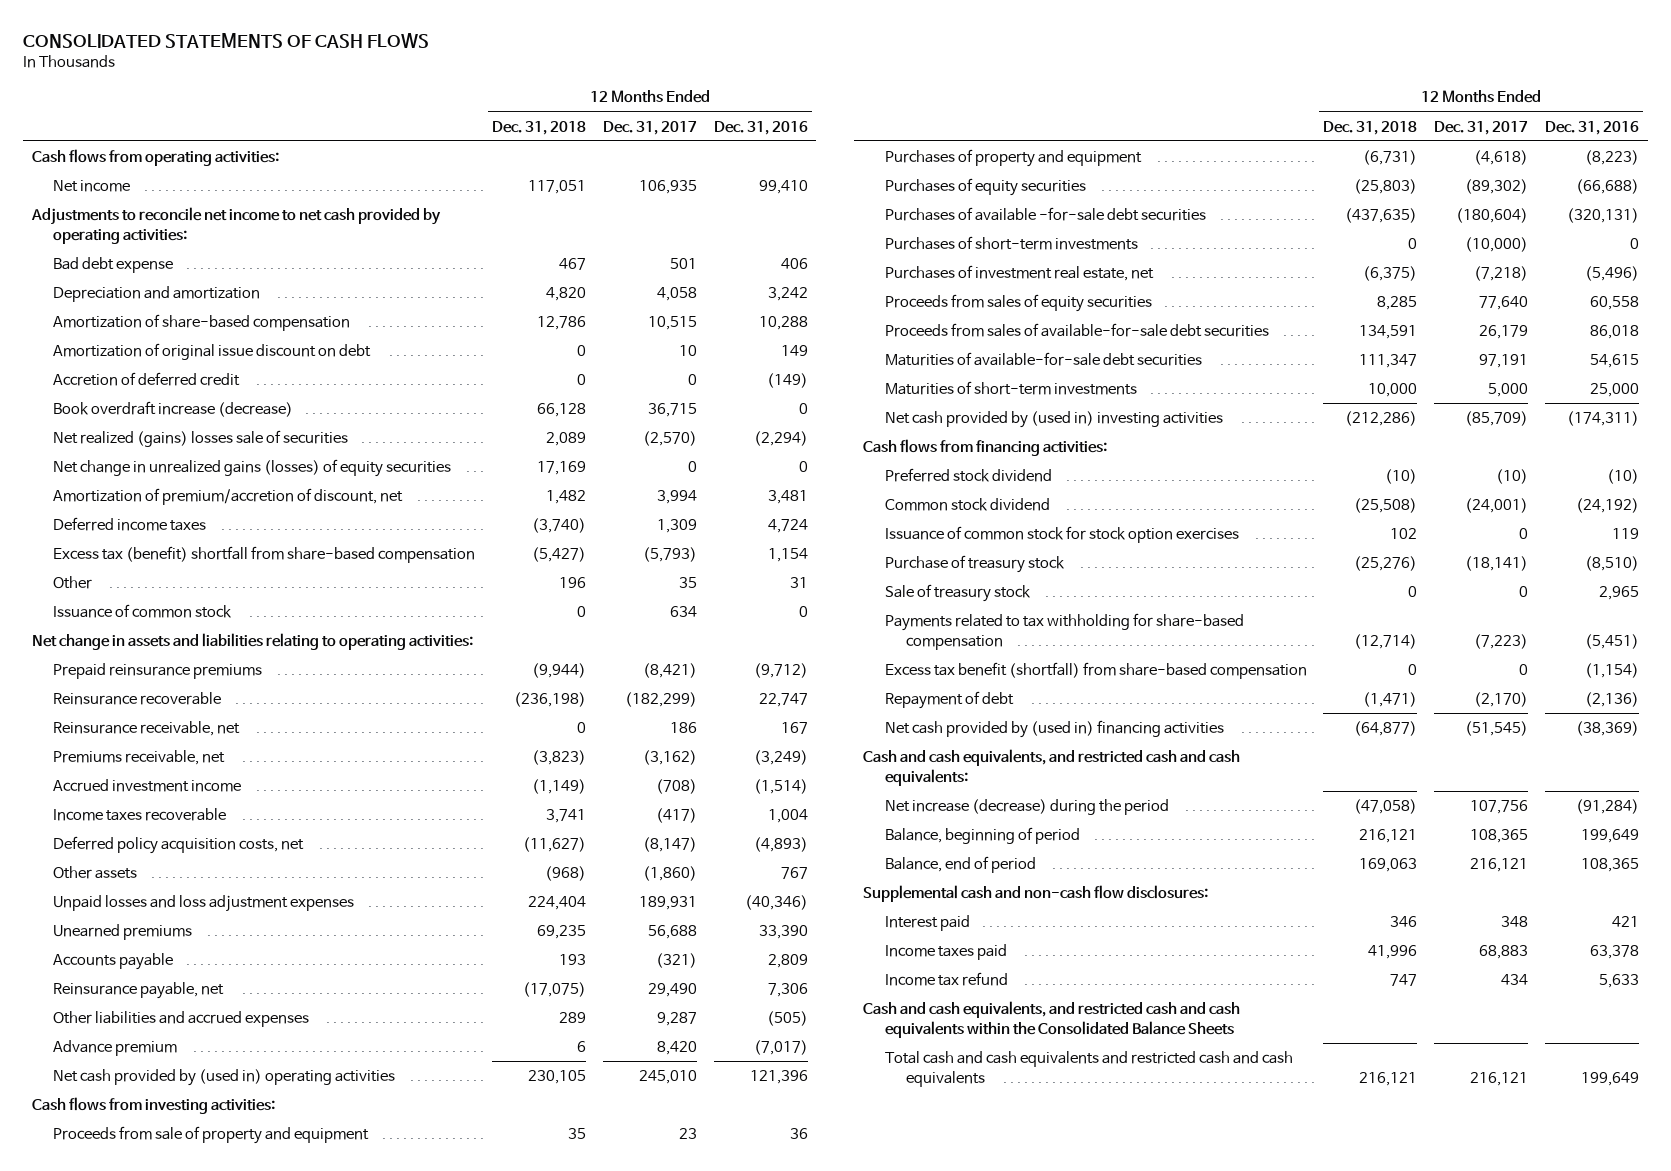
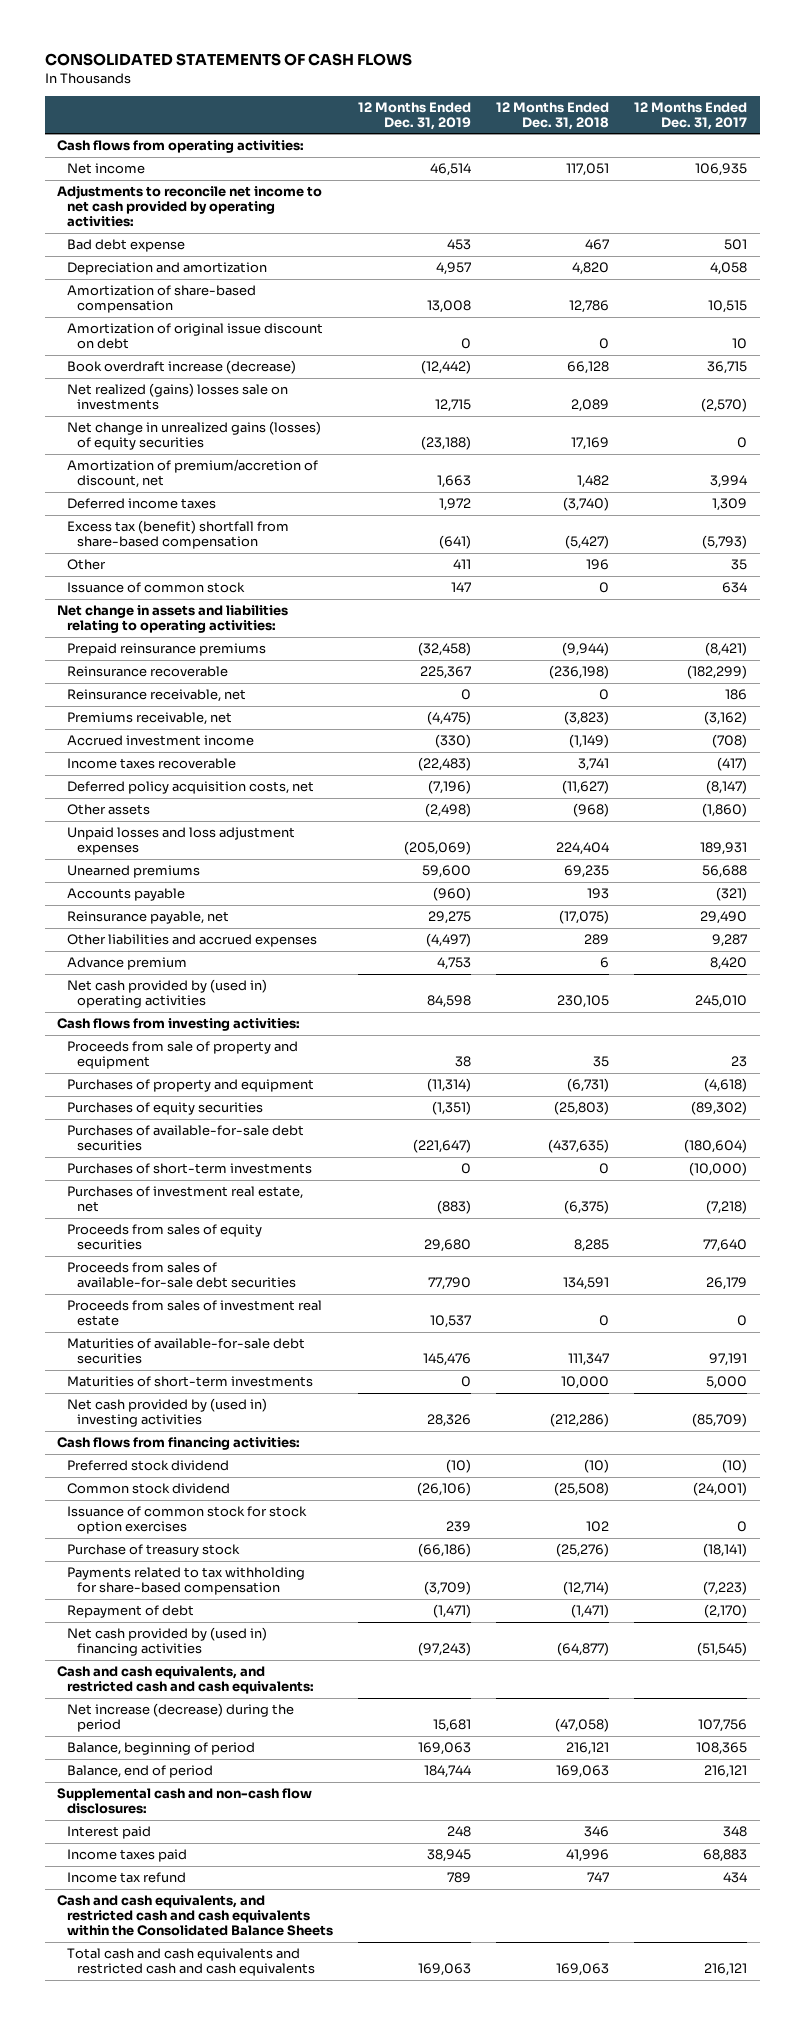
- | 12 Months Ended Dec. 31, 2018 | 12 Months Ended Dec. 31, 2017 | 12 Months Ended Dec. 31, 2016
+ | 12 Months Ended Dec. 31, 2019 | 12 Months Ended Dec. 31, 2018 | 12 Months Ended Dec. 31, 2017
- Accretion of deferred credit | 0 | 0 | (149)
- Net realized (gains) losses sale of securities | 2,089 | (2,570) | (2,294)
+ Net realized (gains) losses sale on investments | 12,715 | 2,089 | (2,570)
- Purchases of available -for-sale debt securities | (437,635) | (180,604) | (320,131)
+ Purchases of available-for-sale debt securities | (221,647) | (437,635) | (180,604)
+ Proceeds from sales of investment real estate | 10,537 | 0 | 0
- Sale of treasury stock | 0 | 0 | 2,965
- Excess tax benefit (shortfall) from share-based compensation | 0 | 0 | (1,154)
- Total cash and cash equivalents and restricted cash and cash equivalents | 216,121 | 216,121 | 199,649
+ Total cash and cash equivalents and restricted cash and cash equivalents | 169,063 | 169,063 | 216,121

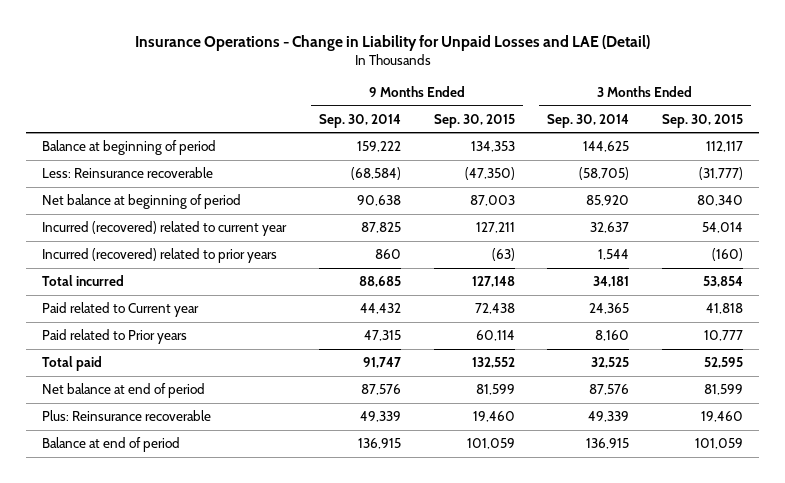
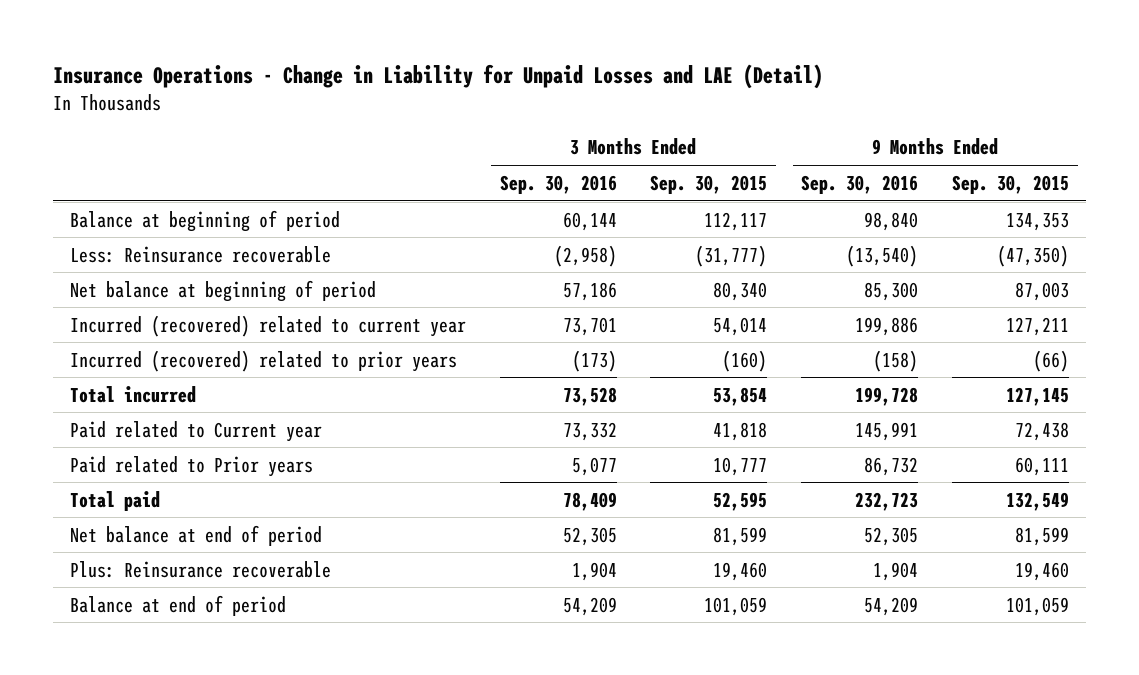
- | 9 Months Ended Sep. 30, 2014 | 9 Months Ended Sep. 30, 2015 | 3 Months Ended Sep. 30, 2014 | 3 Months Ended Sep. 30, 2015
+ | 3 Months Ended Sep. 30, 2016 | 3 Months Ended Sep. 30, 2015 | 9 Months Ended Sep. 30, 2016 | 9 Months Ended Sep. 30, 2015
- Incurred (recovered) related to prior years | 860 | (63) | 1,544 | (160)
- Total incurred | 88,685 | 127,148 | 34,181 | 53,854
+ Incurred (recovered) related to prior years | (173) | (160) | (158) | (66)
+ Total incurred | 73,528 | 53,854 | 199,728 | 127,145
- Paid related to Prior years | 47,315 | 60,114 | 8,160 | 10,777
- Total paid | 91,747 | 132,552 | 32,525 | 52,595
+ Paid related to Prior years | 5,077 | 10,777 | 86,732 | 60,111
+ Total paid | 78,409 | 52,595 | 232,723 | 132,549

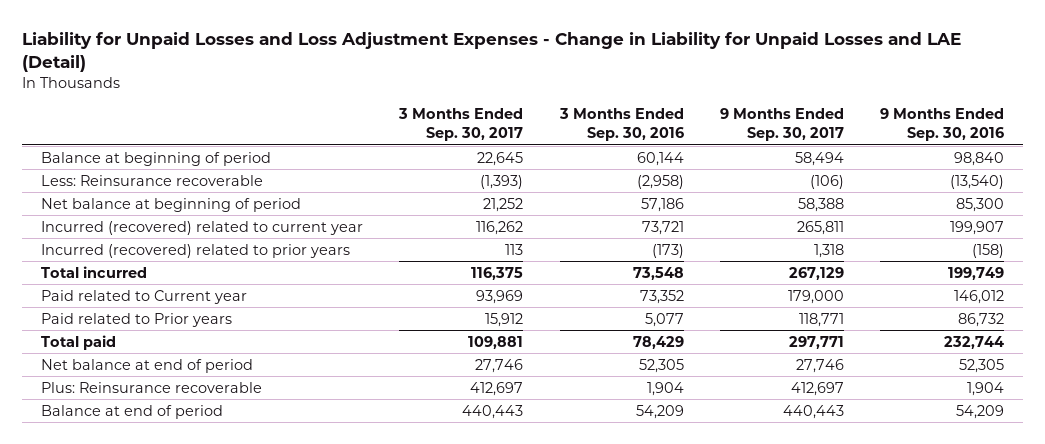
- Insurance Operations - Change in Liability for Unpaid Losses and LAE (Detail)
+ Liability for Unpaid Losses and Loss Adjustment Expenses - Change in Liability for Unpaid Losses and LAE (Detail)
- | 3 Months Ended Sep. 30, 2016 | 3 Months Ended Sep. 30, 2015 | 9 Months Ended Sep. 30, 2016 | 9 Months Ended Sep. 30, 2015
+ | 3 Months Ended Sep. 30, 2017 | 3 Months Ended Sep. 30, 2016 | 9 Months Ended Sep. 30, 2017 | 9 Months Ended Sep. 30, 2016
- Incurred (recovered) related to current year | 73,701 | 54,014 | 199,886 | 127,211
+ Incurred (recovered) related to current year | 116,262 | 73,721 | 265,811 | 199,907
- Total incurred | 73,528 | 53,854 | 199,728 | 127,145
- Paid related to Current year | 73,332 | 41,818 | 145,991 | 72,438
+ Total incurred | 116,375 | 73,548 | 267,129 | 199,749
+ Paid related to Current year | 93,969 | 73,352 | 179,000 | 146,012
- Total paid | 78,409 | 52,595 | 232,723 | 132,549
+ Total paid | 109,881 | 78,429 | 297,771 | 232,744

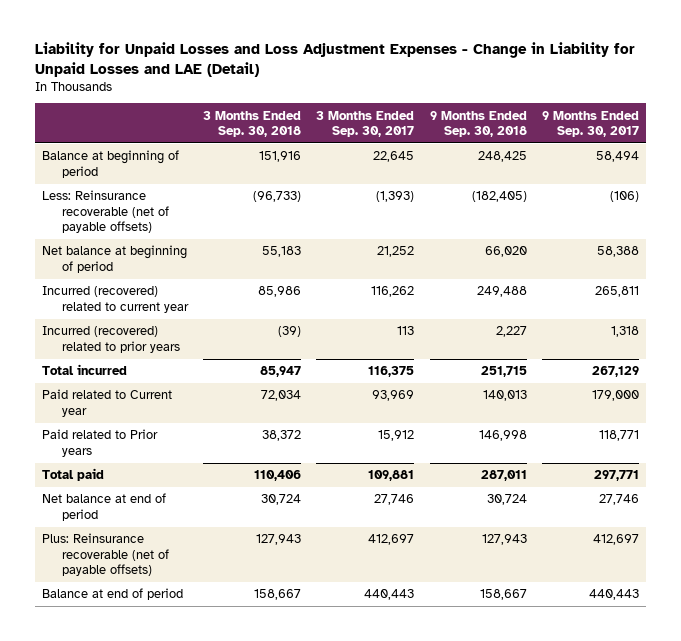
- | 3 Months Ended Sep. 30, 2017 | 3 Months Ended Sep. 30, 2016 | 9 Months Ended Sep. 30, 2017 | 9 Months Ended Sep. 30, 2016
+ | 3 Months Ended Sep. 30, 2018 | 3 Months Ended Sep. 30, 2017 | 9 Months Ended Sep. 30, 2018 | 9 Months Ended Sep. 30, 2017
- Less: Reinsurance recoverable | (1,393) | (2,958) | (106) | (13,540)
+ Less: Reinsurance recoverable (net of payable offsets) | (96,733) | (1,393) | (182,405) | (106)
- Plus: Reinsurance recoverable | 412,697 | 1,904 | 412,697 | 1,904
+ Plus: Reinsurance recoverable (net of payable offsets) | 127,943 | 412,697 | 127,943 | 412,697

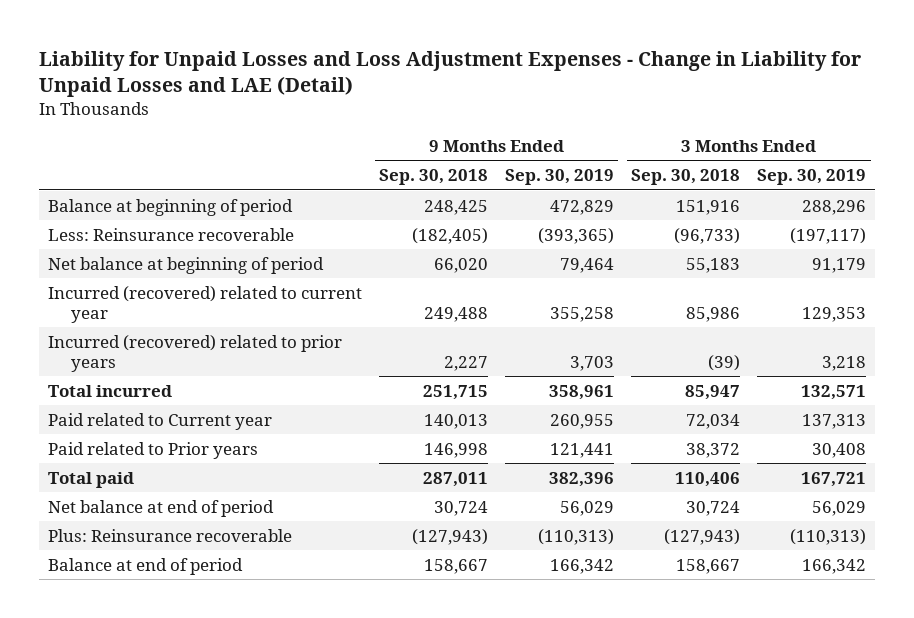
- | 3 Months Ended Sep. 30, 2018 | 3 Months Ended Sep. 30, 2017 | 9 Months Ended Sep. 30, 2018 | 9 Months Ended Sep. 30, 2017
+ | 9 Months Ended Sep. 30, 2018 | 9 Months Ended Sep. 30, 2019 | 3 Months Ended Sep. 30, 2018 | 3 Months Ended Sep. 30, 2019
- Less: Reinsurance recoverable (net of payable offsets) | (96,733) | (1,393) | (182,405) | (106)
+ Less: Reinsurance recoverable | (182,405) | (393,365) | (96,733) | (197,117)
- Plus: Reinsurance recoverable (net of payable offsets) | 127,943 | 412,697 | 127,943 | 412,697
+ Plus: Reinsurance recoverable | (127,943) | (110,313) | (127,943) | (110,313)

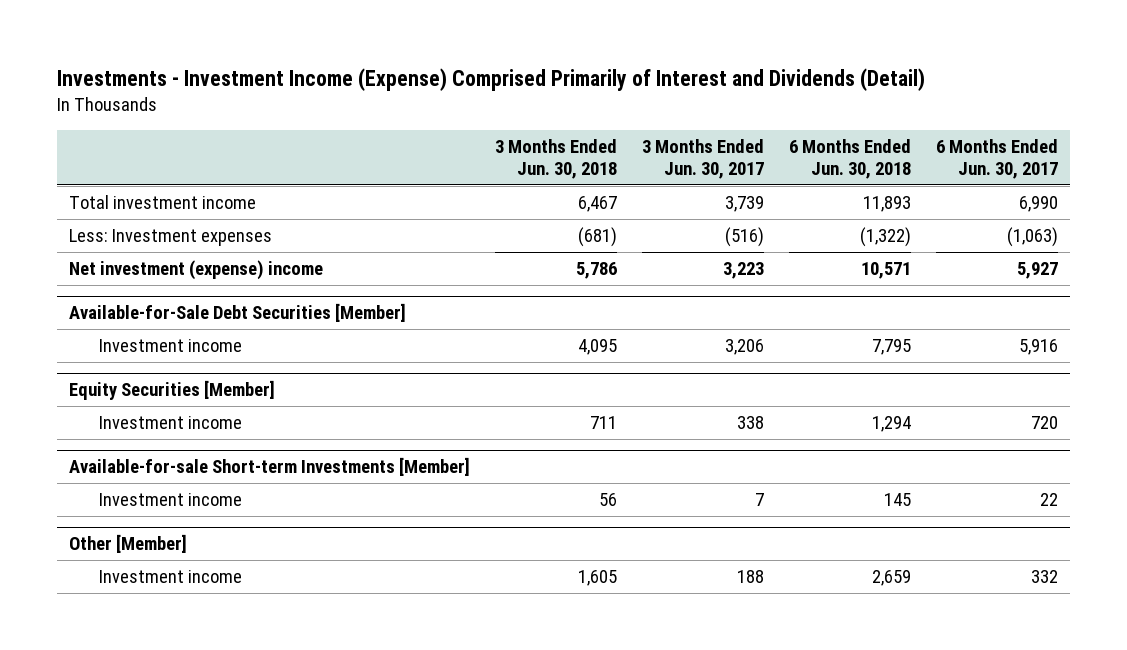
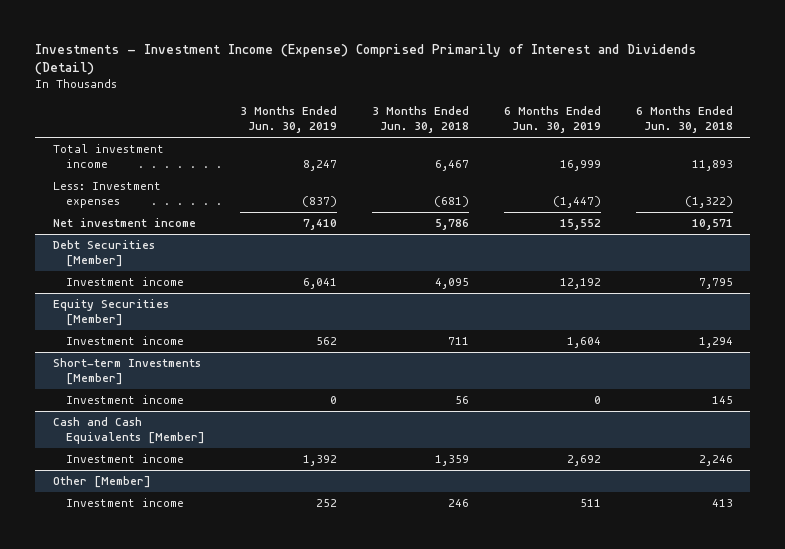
- | 3 Months Ended Jun. 30, 2018 | 3 Months Ended Jun. 30, 2017 | 6 Months Ended Jun. 30, 2018 | 6 Months Ended Jun. 30, 2017
+ | 3 Months Ended Jun. 30, 2019 | 3 Months Ended Jun. 30, 2018 | 6 Months Ended Jun. 30, 2019 | 6 Months Ended Jun. 30, 2018
- Net investment (expense) income | 5,786 | 3,223 | 10,571 | 5,927
- Available-for-Sale Debt Securities [Member]
+ Net investment income | 7,410 | 5,786 | 15,552 | 10,571
+ Debt Securities [Member]
- Available-for-sale Short-term Investments [Member]
+ Short-term Investments [Member]
+ Cash and Cash Equivalents [Member]
+ Investment income | 1,392 | 1,359 | 2,692 | 2,246
@ Other [Member]
- Investment income | 1,605 | 188 | 2,659 | 332
+ Investment income | 252 | 246 | 511 | 413

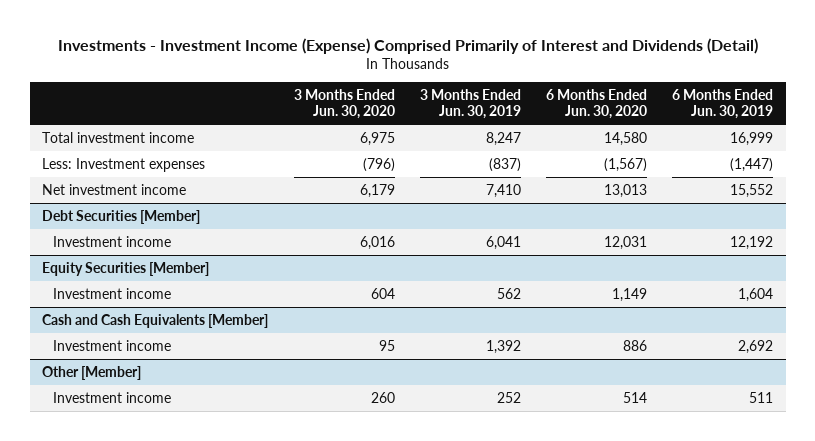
- | 3 Months Ended Jun. 30, 2019 | 3 Months Ended Jun. 30, 2018 | 6 Months Ended Jun. 30, 2019 | 6 Months Ended Jun. 30, 2018
+ | 3 Months Ended Jun. 30, 2020 | 3 Months Ended Jun. 30, 2019 | 6 Months Ended Jun. 30, 2020 | 6 Months Ended Jun. 30, 2019
- Short-term Investments [Member]
- Investment income | 0 | 56 | 0 | 145

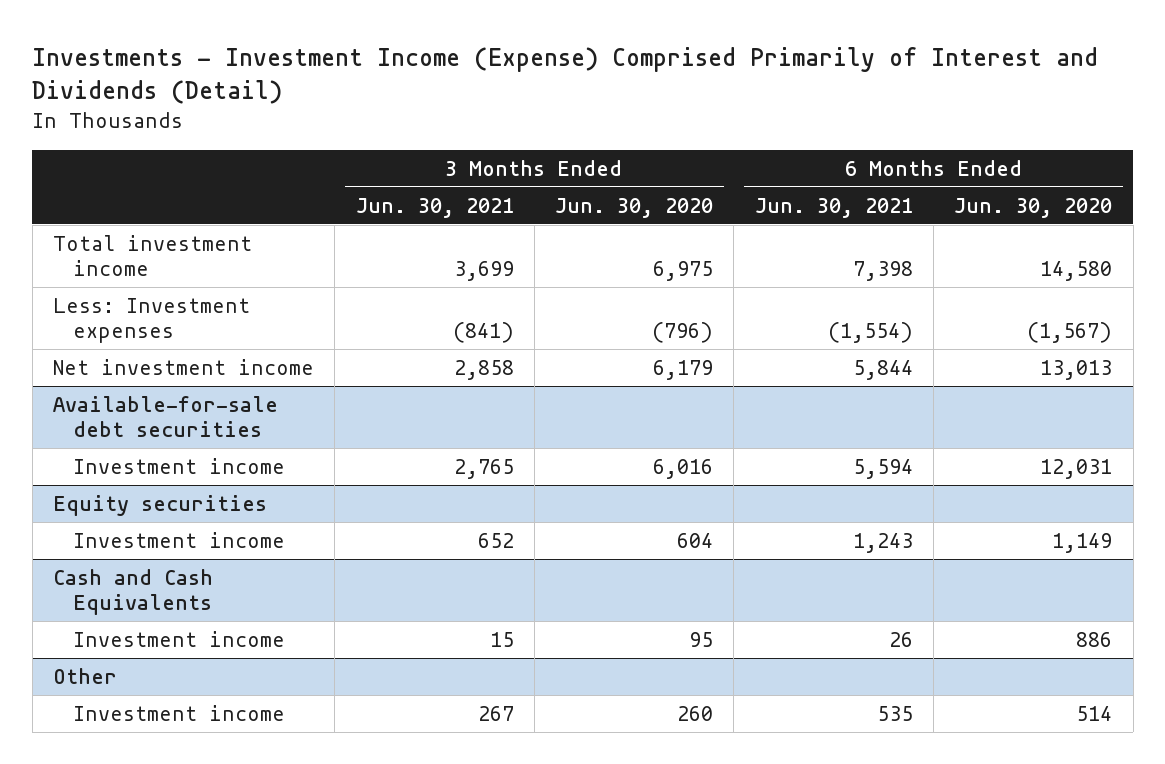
- | 3 Months Ended Jun. 30, 2020 | 3 Months Ended Jun. 30, 2019 | 6 Months Ended Jun. 30, 2020 | 6 Months Ended Jun. 30, 2019
+ | 3 Months Ended Jun. 30, 2021 | 3 Months Ended Jun. 30, 2020 | 6 Months Ended Jun. 30, 2021 | 6 Months Ended Jun. 30, 2020
- Debt Securities [Member]
+ Available-for-sale debt securities
- Equity Securities [Member]
+ Equity securities
- Cash and Cash Equivalents [Member]
+ Cash and Cash Equivalents
- Other [Member]
+ Other

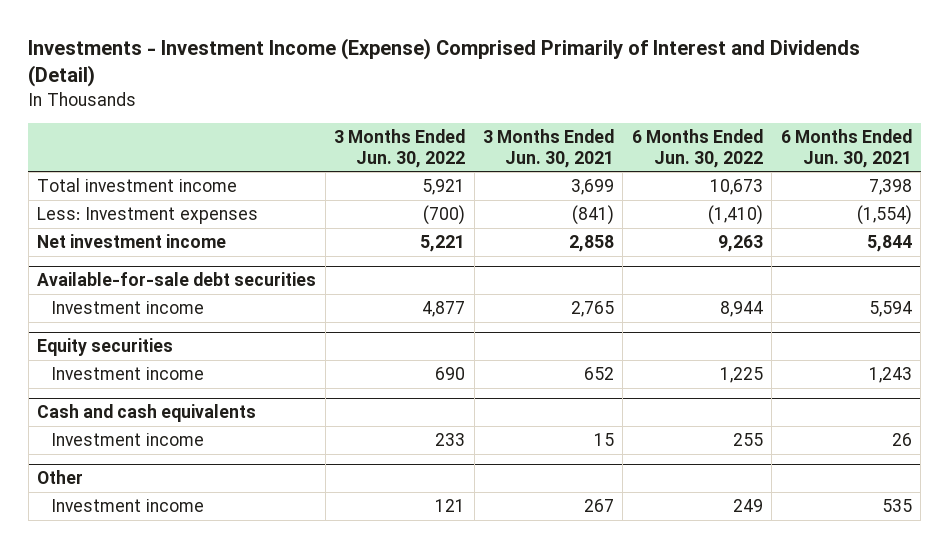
- | 3 Months Ended Jun. 30, 2021 | 3 Months Ended Jun. 30, 2020 | 6 Months Ended Jun. 30, 2021 | 6 Months Ended Jun. 30, 2020
+ | 3 Months Ended Jun. 30, 2022 | 3 Months Ended Jun. 30, 2021 | 6 Months Ended Jun. 30, 2022 | 6 Months Ended Jun. 30, 2021
- Cash and Cash Equivalents
+ Cash and cash equivalents

